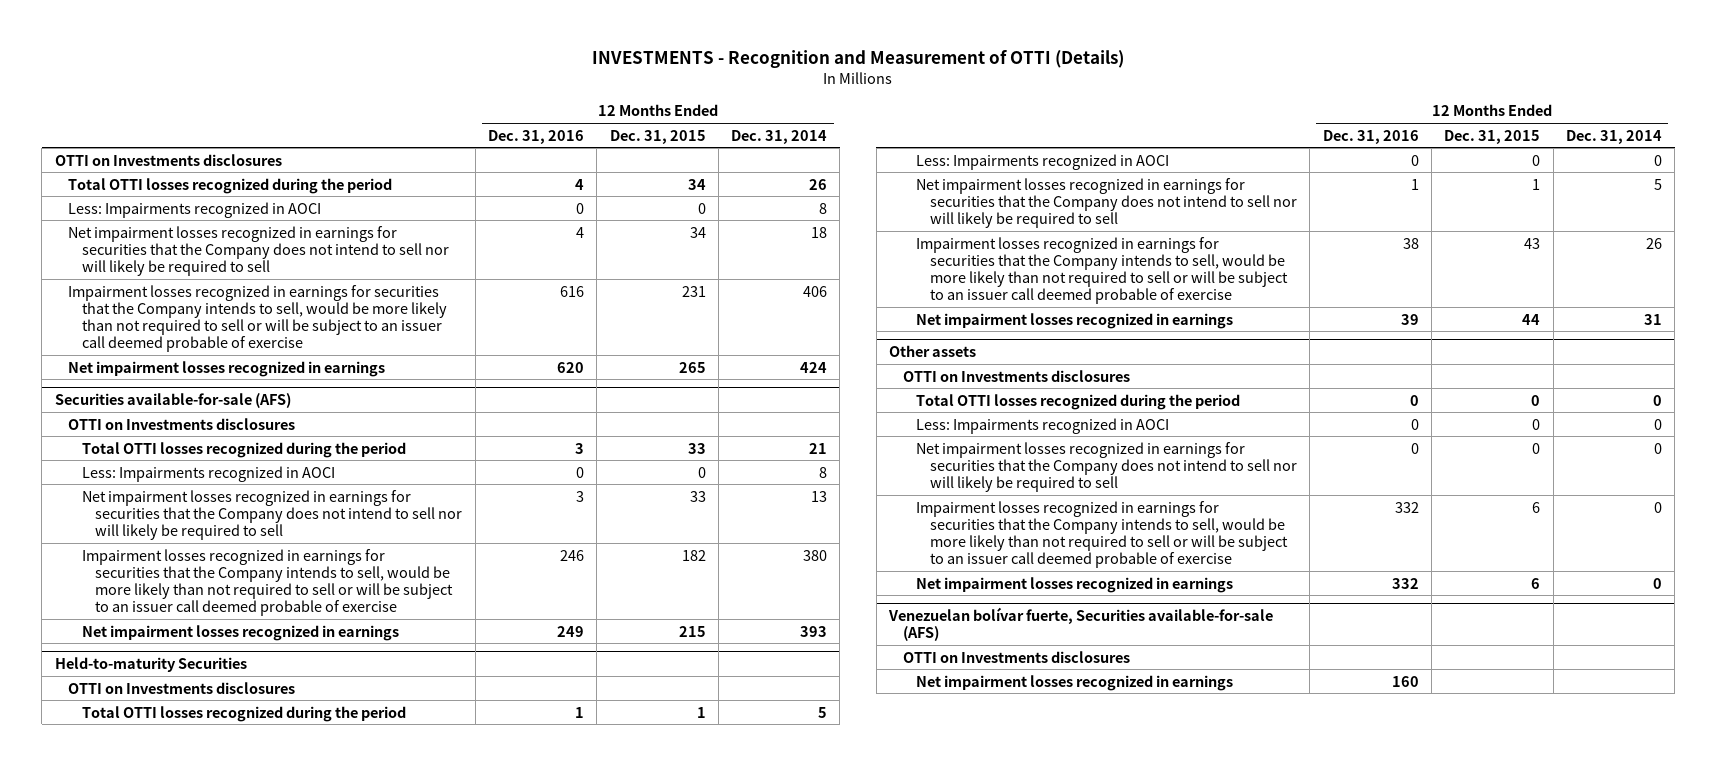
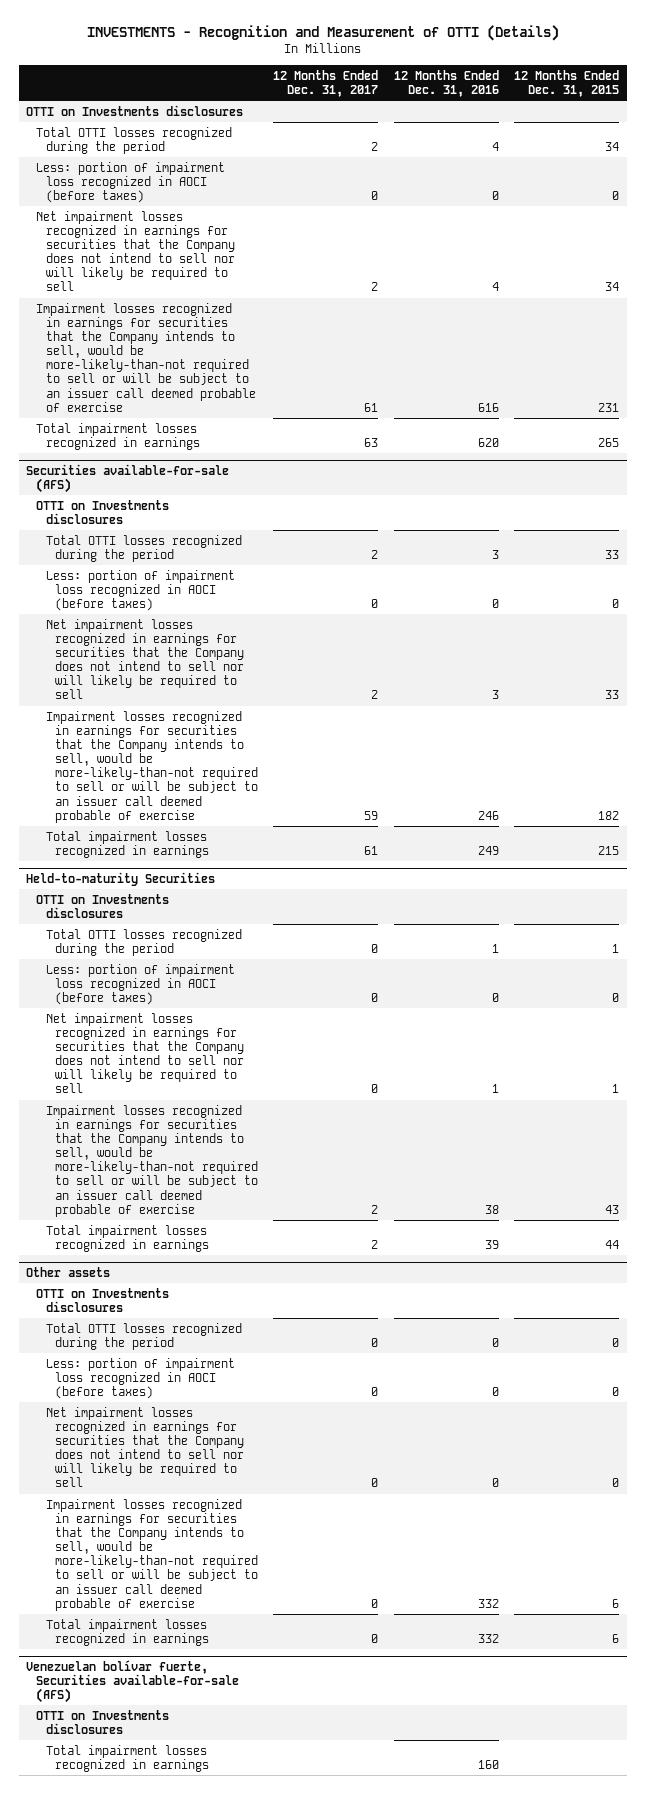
- | 12 Months Ended Dec. 31, 2016 | 12 Months Ended Dec. 31, 2015 | 12 Months Ended Dec. 31, 2014
+ | 12 Months Ended Dec. 31, 2017 | 12 Months Ended Dec. 31, 2016 | 12 Months Ended Dec. 31, 2015
- Less: Impairments recognized in AOCI | 0 | 0 | 8
+ Less: portion of impairment loss recognized in AOCI (before taxes) | 0 | 0 | 0
- Impairment losses recognized in earnings for securities that the Company intends to sell, would be more likely than not required to sell or will be subject to an issuer call deemed probable of exercise | 616 | 231 | 406
- Net impairment losses recognized in earnings | 620 | 265 | 424
+ Impairment losses recognized in earnings for securities that the Company intends to sell, would be more-likely-than-not required to sell or will be subject to an issuer call deemed probable of exercise | 61 | 616 | 231
+ Total impairment losses recognized in earnings | 63 | 620 | 265
@ Securities available-for-sale (AFS)
- Less: Impairments recognized in AOCI | 0 | 0 | 8
+ Less: portion of impairment loss recognized in AOCI (before taxes) | 0 | 0 | 0
- Impairment losses recognized in earnings for securities that the Company intends to sell, would be more likely than not required to sell or will be subject to an issuer call deemed probable of exercise | 246 | 182 | 380
- Net impairment losses recognized in earnings | 249 | 215 | 393
+ Impairment losses recognized in earnings for securities that the Company intends to sell, would be more-likely-than-not required to sell or will be subject to an issuer call deemed probable of exercise | 59 | 246 | 182
+ Total impairment losses recognized in earnings | 61 | 249 | 215
@ Held-to-maturity Securities
- Less: Impairments recognized in AOCI | 0 | 0 | 0
+ Less: portion of impairment loss recognized in AOCI (before taxes) | 0 | 0 | 0
- Impairment losses recognized in earnings for securities that the Company intends to sell, would be more likely than not required to sell or will be subject to an issuer call deemed probable of exercise | 38 | 43 | 26
- Net impairment losses recognized in earnings | 39 | 44 | 31
+ Impairment losses recognized in earnings for securities that the Company intends to sell, would be more-likely-than-not required to sell or will be subject to an issuer call deemed probable of exercise | 2 | 38 | 43
+ Total impairment losses recognized in earnings | 2 | 39 | 44
@ Other assets
- Less: Impairments recognized in AOCI | 0 | 0 | 0
+ Less: portion of impairment loss recognized in AOCI (before taxes) | 0 | 0 | 0
- Impairment losses recognized in earnings for securities that the Company intends to sell, would be more likely than not required to sell or will be subject to an issuer call deemed probable of exercise | 332 | 6 | 0
- Net impairment losses recognized in earnings | 332 | 6 | 0
+ Impairment losses recognized in earnings for securities that the Company intends to sell, would be more-likely-than-not required to sell or will be subject to an issuer call deemed probable of exercise | 0 | 332 | 6
+ Total impairment losses recognized in earnings | 0 | 332 | 6
@ Venezuelan bolívar fuerte, Securities available-for-sale (AFS)
- Net impairment losses recognized in earnings | 160 | |
+ Total impairment losses recognized in earnings | | 160 |

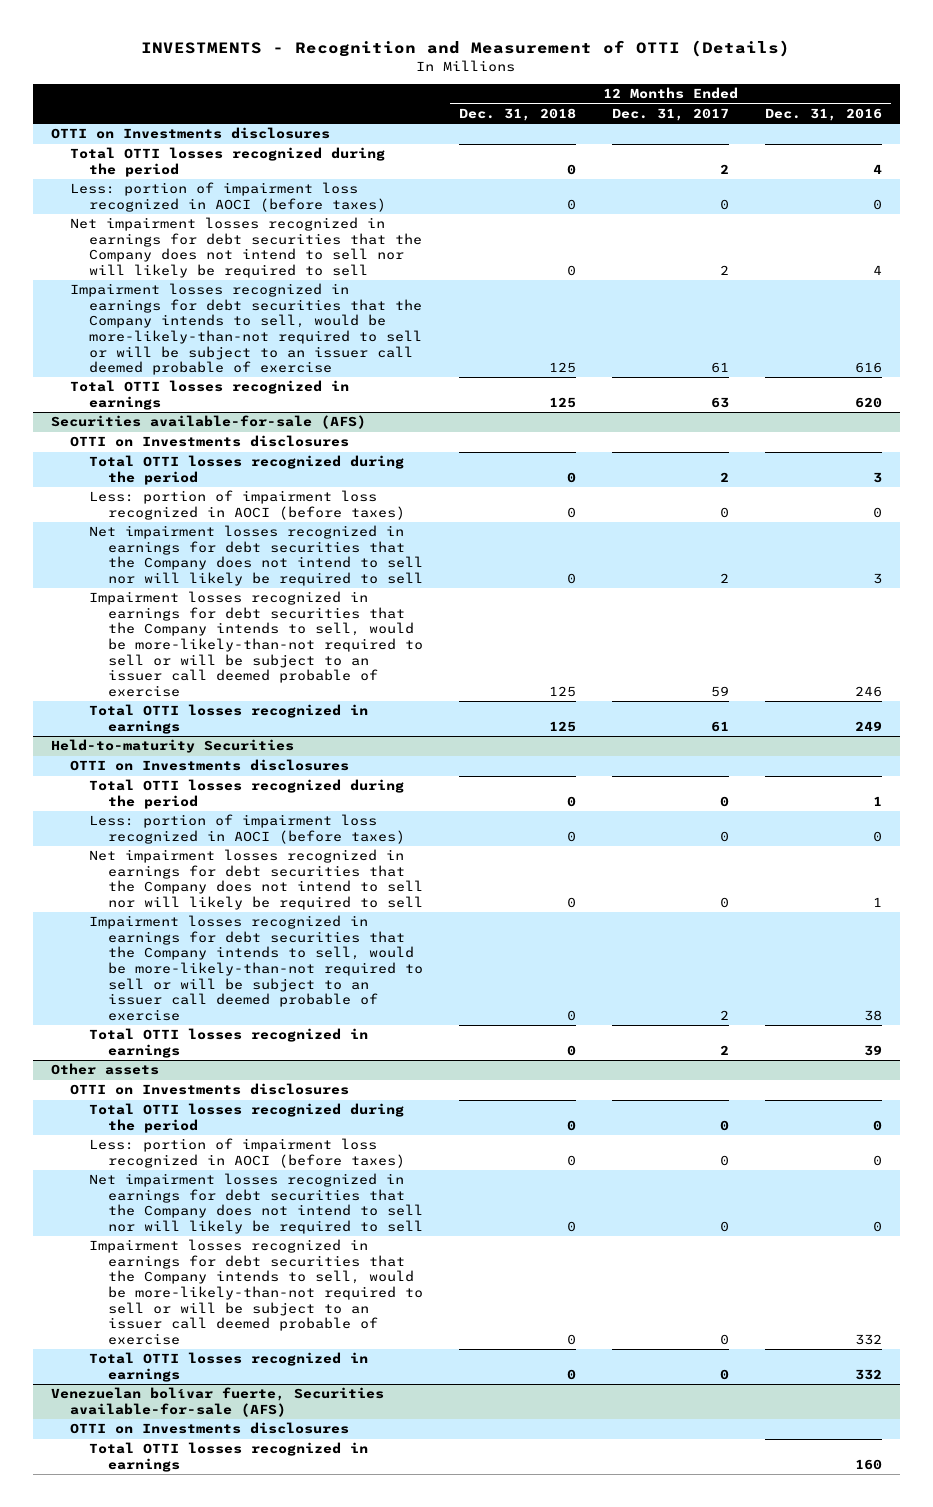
- | 12 Months Ended Dec. 31, 2017 | 12 Months Ended Dec. 31, 2016 | 12 Months Ended Dec. 31, 2015
+ | 12 Months Ended Dec. 31, 2018 | 12 Months Ended Dec. 31, 2017 | 12 Months Ended Dec. 31, 2016
- Net impairment losses recognized in earnings for securities that the Company does not intend to sell nor will likely be required to sell | 2 | 4 | 34
- Impairment losses recognized in earnings for securities that the Company intends to sell, would be more-likely-than-not required to sell or will be subject to an issuer call deemed probable of exercise | 61 | 616 | 231
- Total impairment losses recognized in earnings | 63 | 620 | 265
+ Net impairment losses recognized in earnings for debt securities that the Company does not intend to sell nor will likely be required to sell | 0 | 2 | 4
+ Impairment losses recognized in earnings for debt securities that the Company intends to sell, would be more-likely-than-not required to sell or will be subject to an issuer call deemed probable of exercise | 125 | 61 | 616
+ Total OTTI losses recognized in earnings | 125 | 63 | 620
@ Securities available-for-sale (AFS)
- Net impairment losses recognized in earnings for securities that the Company does not intend to sell nor will likely be required to sell | 2 | 3 | 33
- Impairment losses recognized in earnings for securities that the Company intends to sell, would be more-likely-than-not required to sell or will be subject to an issuer call deemed probable of exercise | 59 | 246 | 182
- Total impairment losses recognized in earnings | 61 | 249 | 215
+ Net impairment losses recognized in earnings for debt securities that the Company does not intend to sell nor will likely be required to sell | 0 | 2 | 3
+ Impairment losses recognized in earnings for debt securities that the Company intends to sell, would be more-likely-than-not required to sell or will be subject to an issuer call deemed probable of exercise | 125 | 59 | 246
+ Total OTTI losses recognized in earnings | 125 | 61 | 249
@ Held-to-maturity Securities
- Net impairment losses recognized in earnings for securities that the Company does not intend to sell nor will likely be required to sell | 0 | 1 | 1
- Impairment losses recognized in earnings for securities that the Company intends to sell, would be more-likely-than-not required to sell or will be subject to an issuer call deemed probable of exercise | 2 | 38 | 43
- Total impairment losses recognized in earnings | 2 | 39 | 44
+ Net impairment losses recognized in earnings for debt securities that the Company does not intend to sell nor will likely be required to sell | 0 | 0 | 1
+ Impairment losses recognized in earnings for debt securities that the Company intends to sell, would be more-likely-than-not required to sell or will be subject to an issuer call deemed probable of exercise | 0 | 2 | 38
+ Total OTTI losses recognized in earnings | 0 | 2 | 39
@ Other assets
- Net impairment losses recognized in earnings for securities that the Company does not intend to sell nor will likely be required to sell | 0 | 0 | 0
- Impairment losses recognized in earnings for securities that the Company intends to sell, would be more-likely-than-not required to sell or will be subject to an issuer call deemed probable of exercise | 0 | 332 | 6
- Total impairment losses recognized in earnings | 0 | 332 | 6
+ Net impairment losses recognized in earnings for debt securities that the Company does not intend to sell nor will likely be required to sell | 0 | 0 | 0
+ Impairment losses recognized in earnings for debt securities that the Company intends to sell, would be more-likely-than-not required to sell or will be subject to an issuer call deemed probable of exercise | 0 | 0 | 332
+ Total OTTI losses recognized in earnings | 0 | 0 | 332
@ Venezuelan bolívar fuerte, Securities available-for-sale (AFS)
- Total impairment losses recognized in earnings | | 160 |
+ Total OTTI losses recognized in earnings | | | 160

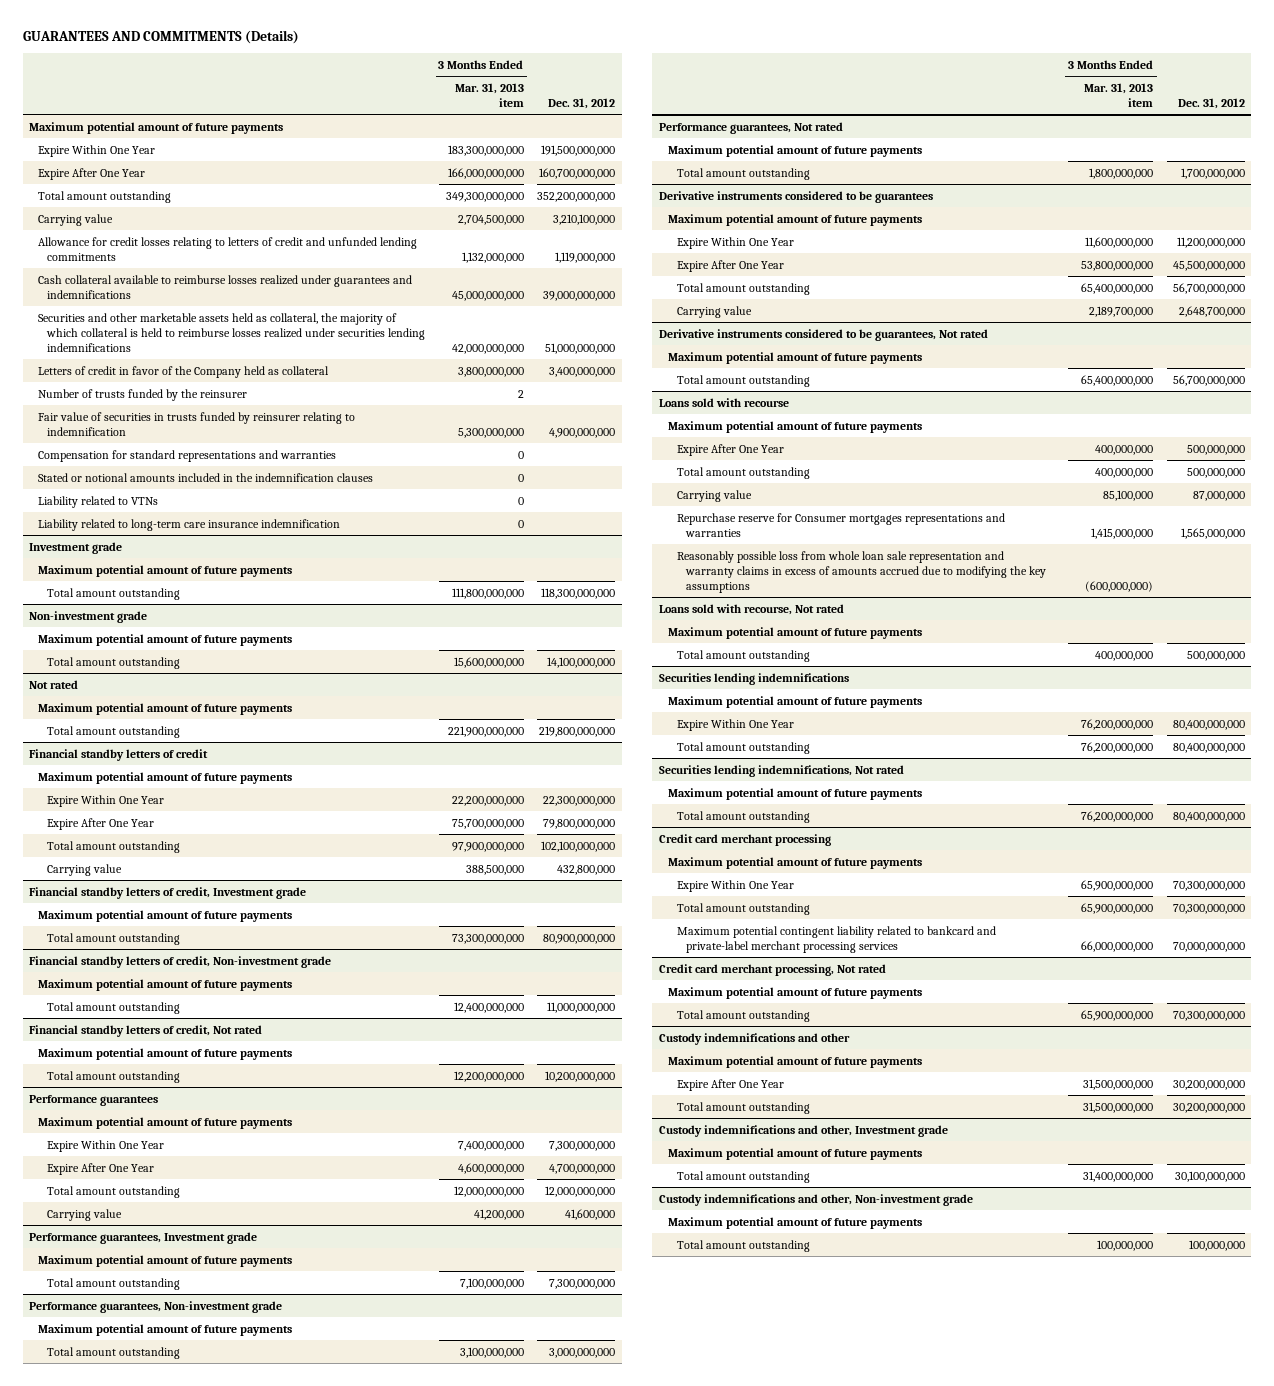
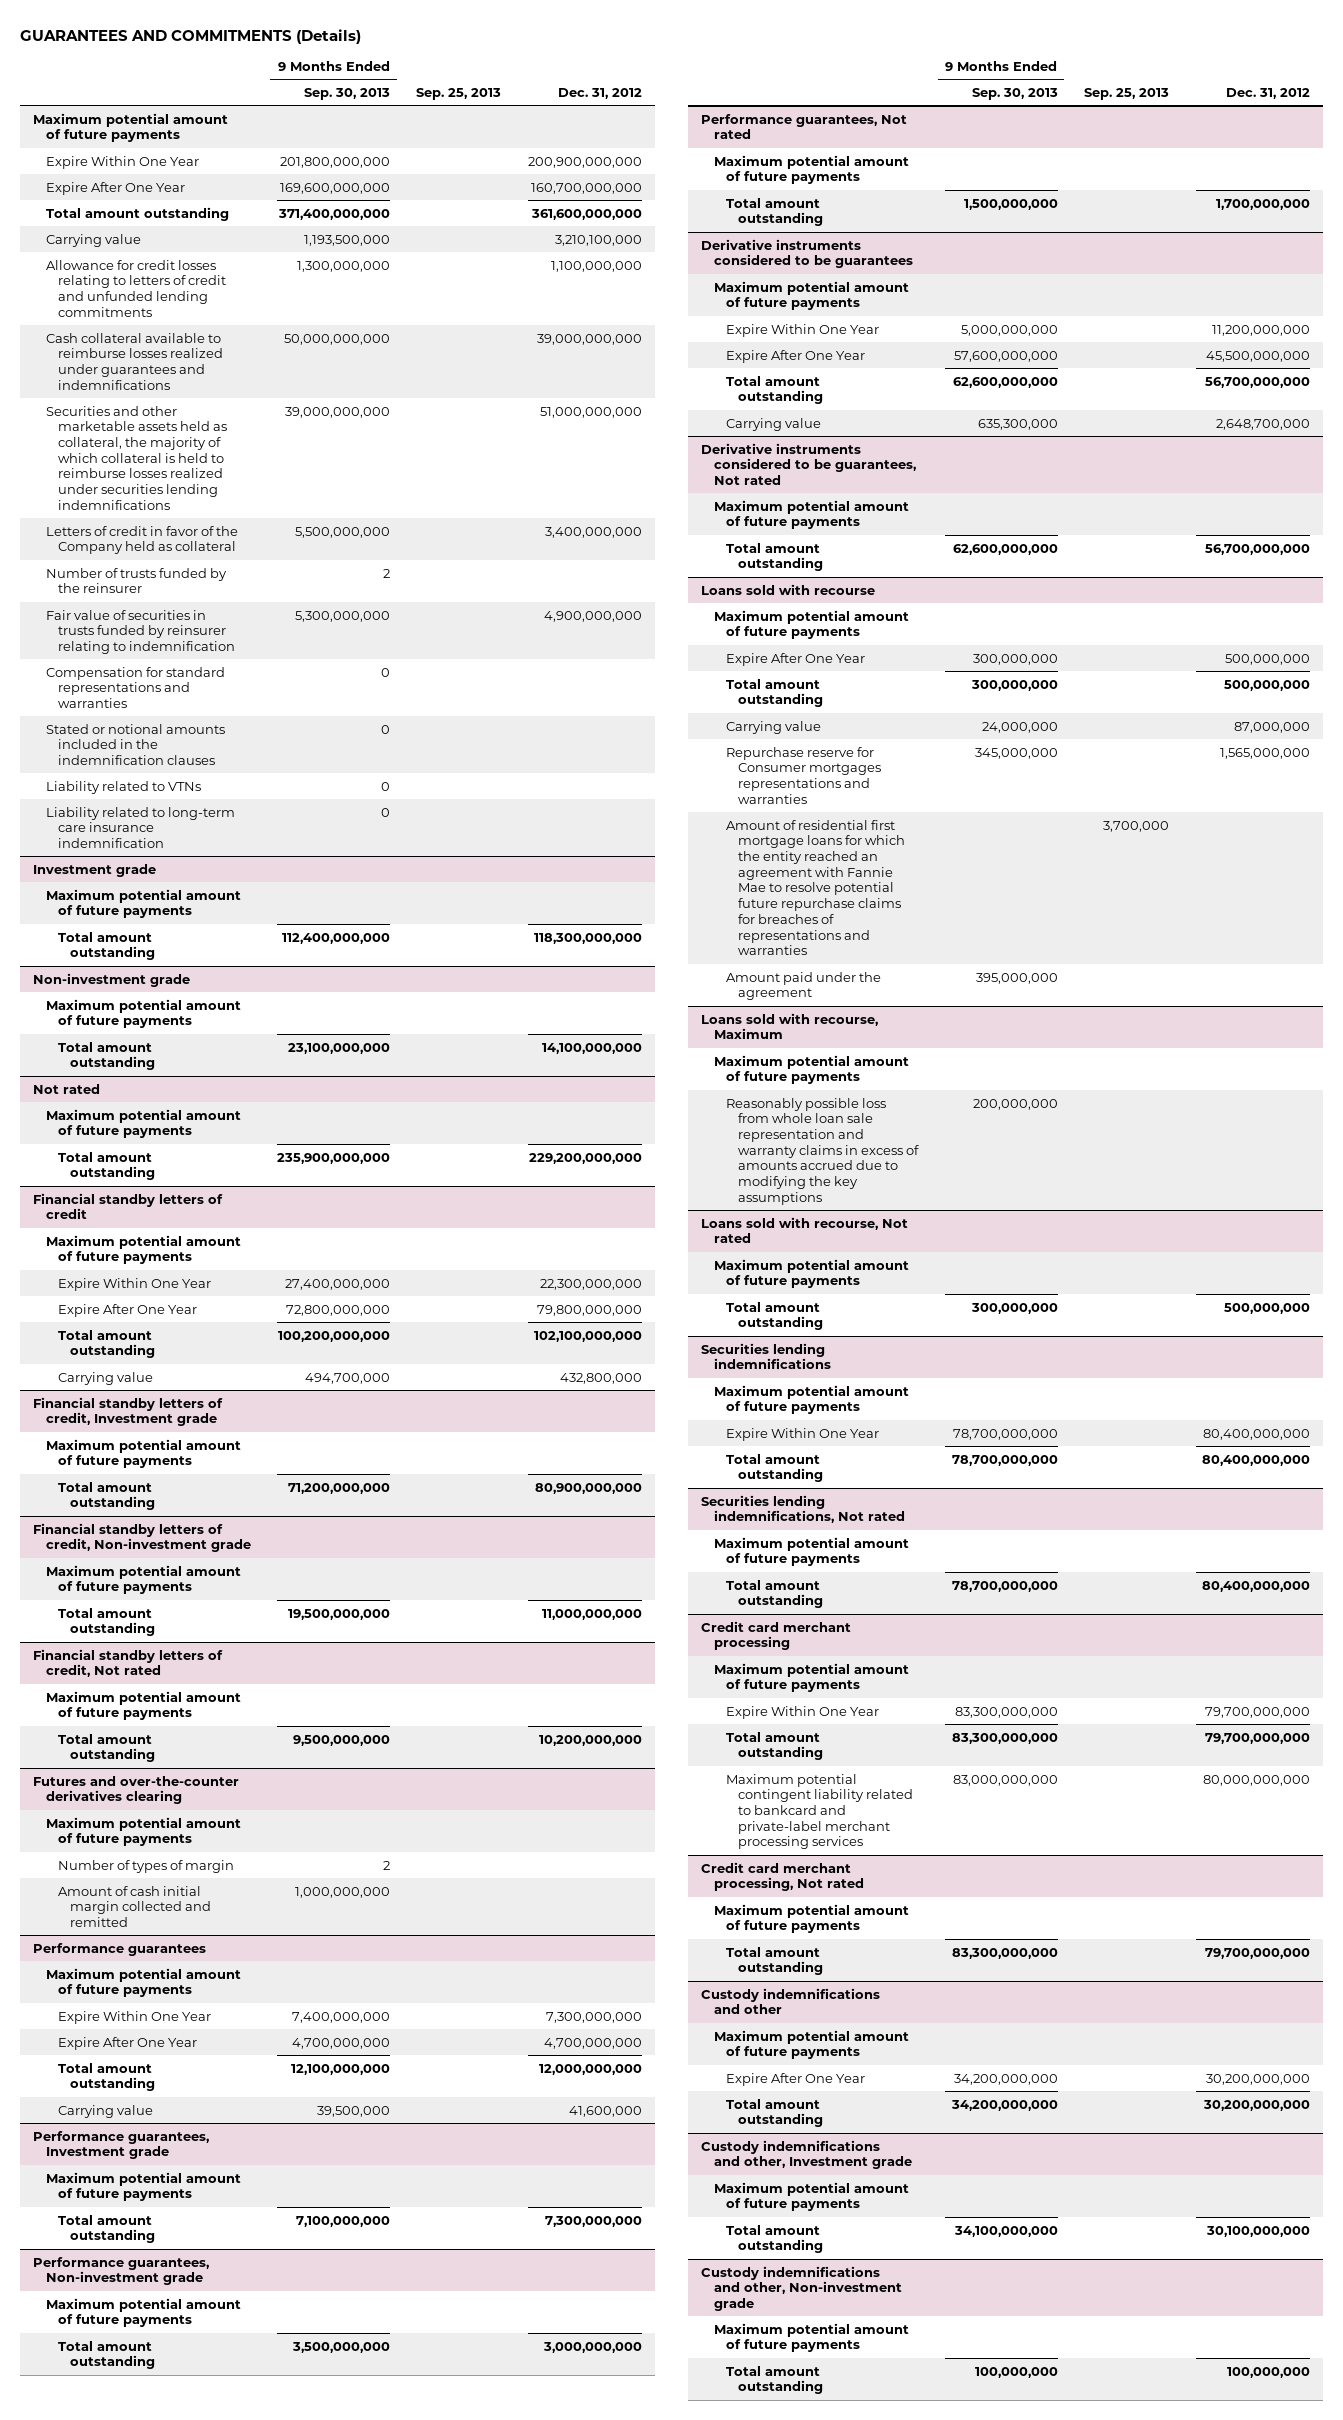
- | 3 Months Ended Mar. 31, 2013 item | Dec. 31, 2012
+ | 9 Months Ended Sep. 30, 2013 | Sep. 25, 2013 | Dec. 31, 2012
- Expire Within One Year | 183,300,000,000 | 191,500,000,000
+ Expire Within One Year | 201,800,000,000 | | 200,900,000,000
- Total amount outstanding | 349,300,000,000 | 352,200,000,000
+ Total amount outstanding | 371,400,000,000 | | 361,600,000,000
- Allowance for credit losses relating to letters of credit and unfunded lending commitments | 1,132,000,000 | 1,119,000,000
+ Allowance for credit losses relating to letters of credit and unfunded lending commitments | 1,300,000,000 | | 1,100,000,000
@ Not rated
- Total amount outstanding | 221,900,000,000 | 219,800,000,000
+ Total amount outstanding | 235,900,000,000 | | 229,200,000,000
+ Futures and over-the-counter derivatives clearing
+ Maximum potential amount of future payments
+ Number of types of margin | 2 | |
+ Amount of cash initial margin collected and remitted | 1,000,000,000 | |
@ Loans sold with recourse
+ Amount of residential first mortgage loans for which the entity reached an agreement with Fannie Mae to resolve potential future repurchase claims for breaches of representations and warranties | | 3,700,000 |
+ Amount paid under the agreement | 395,000,000 | |
+ Loans sold with recourse, Maximum
+ Maximum potential amount of future payments
@ Credit card merchant processing
- Expire Within One Year | 65,900,000,000 | 70,300,000,000
- Total amount outstanding | 65,900,000,000 | 70,300,000,000
- Maximum potential contingent liability related to bankcard and private-label merchant processing services | 66,000,000,000 | 70,000,000,000
+ Expire Within One Year | 83,300,000,000 | | 79,700,000,000
+ Total amount outstanding | 83,300,000,000 | | 79,700,000,000
+ Maximum potential contingent liability related to bankcard and private-label merchant processing services | 83,000,000,000 | | 80,000,000,000
@ Credit card merchant processing, Not rated
- Total amount outstanding | 65,900,000,000 | 70,300,000,000
+ Total amount outstanding | 83,300,000,000 | | 79,700,000,000

